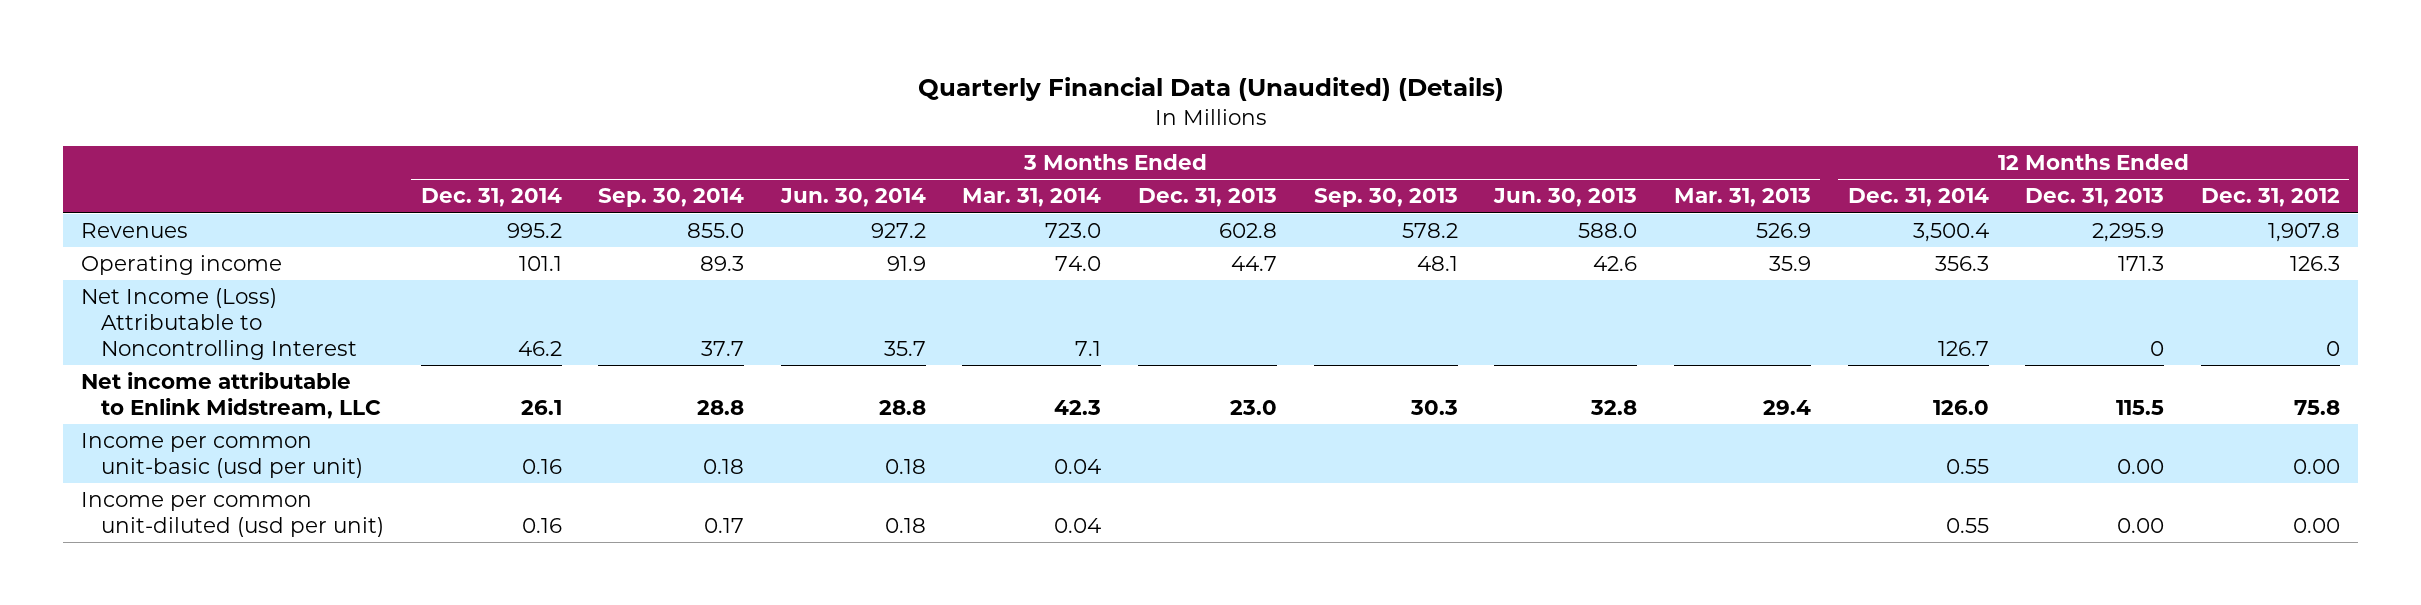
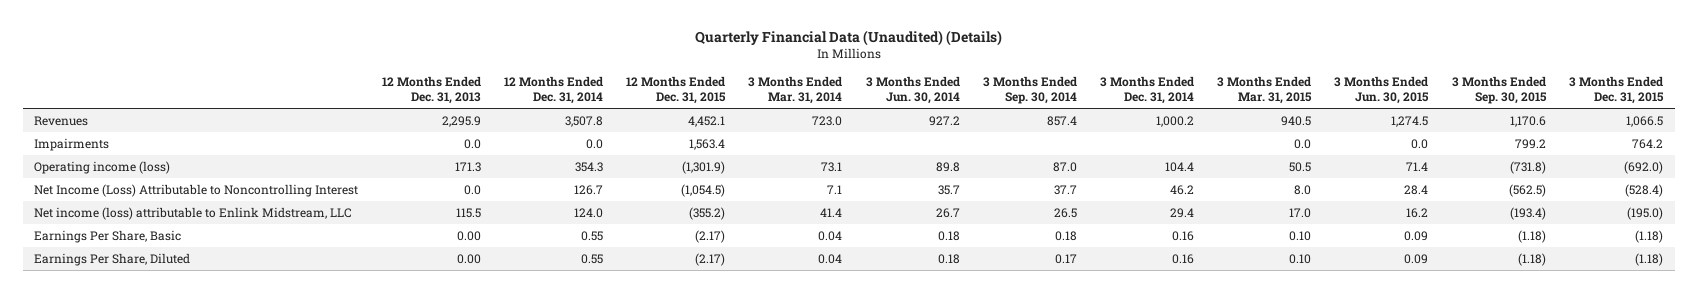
- | 3 Months Ended Dec. 31, 2014 | 3 Months Ended Sep. 30, 2014 | 3 Months Ended Jun. 30, 2014 | 3 Months Ended Mar. 31, 2014 | 3 Months Ended Dec. 31, 2013 | 3 Months Ended Sep. 30, 2013 | 3 Months Ended Jun. 30, 2013 | 3 Months Ended Mar. 31, 2013 | 12 Months Ended Dec. 31, 2014 | 12 Months Ended Dec. 31, 2013 | 12 Months Ended Dec. 31, 2012
+ | 12 Months Ended Dec. 31, 2013 | 12 Months Ended Dec. 31, 2014 | 12 Months Ended Dec. 31, 2015 | 3 Months Ended Mar. 31, 2014 | 3 Months Ended Jun. 30, 2014 | 3 Months Ended Sep. 30, 2014 | 3 Months Ended Dec. 31, 2014 | 3 Months Ended Mar. 31, 2015 | 3 Months Ended Jun. 30, 2015 | 3 Months Ended Sep. 30, 2015 | 3 Months Ended Dec. 31, 2015
- Revenues | 995.2 | 855.0 | 927.2 | 723.0 | 602.8 | 578.2 | 588.0 | 526.9 | 3,500.4 | 2,295.9 | 1,907.8
- Operating income | 101.1 | 89.3 | 91.9 | 74.0 | 44.7 | 48.1 | 42.6 | 35.9 | 356.3 | 171.3 | 126.3
- Net Income (Loss) Attributable to Noncontrolling Interest | 46.2 | 37.7 | 35.7 | 7.1 | | | | | 126.7 | 0 | 0
- Net income attributable to Enlink Midstream, LLC | 26.1 | 28.8 | 28.8 | 42.3 | 23.0 | 30.3 | 32.8 | 29.4 | 126.0 | 115.5 | 75.8
- Income per common unit-basic (usd per unit) | 0.16 | 0.18 | 0.18 | 0.04 | | | | | 0.55 | 0.00 | 0.00
- Income per common unit-diluted (usd per unit) | 0.16 | 0.17 | 0.18 | 0.04 | | | | | 0.55 | 0.00 | 0.00
+ Revenues | 2,295.9 | 3,507.8 | 4,452.1 | 723.0 | 927.2 | 857.4 | 1,000.2 | 940.5 | 1,274.5 | 1,170.6 | 1,066.5
+ Impairments | 0.0 | 0.0 | 1,563.4 | | | | | 0.0 | 0.0 | 799.2 | 764.2
+ Operating income (loss) | 171.3 | 354.3 | (1,301.9) | 73.1 | 89.8 | 87.0 | 104.4 | 50.5 | 71.4 | (731.8) | (692.0)
+ Net Income (Loss) Attributable to Noncontrolling Interest | 0.0 | 126.7 | (1,054.5) | 7.1 | 35.7 | 37.7 | 46.2 | 8.0 | 28.4 | (562.5) | (528.4)
+ Net income (loss) attributable to Enlink Midstream, LLC | 115.5 | 124.0 | (355.2) | 41.4 | 26.7 | 26.5 | 29.4 | 17.0 | 16.2 | (193.4) | (195.0)
+ Earnings Per Share, Basic | 0.00 | 0.55 | (2.17) | 0.04 | 0.18 | 0.18 | 0.16 | 0.10 | 0.09 | (1.18) | (1.18)
+ Earnings Per Share, Diluted | 0.00 | 0.55 | (2.17) | 0.04 | 0.18 | 0.17 | 0.16 | 0.10 | 0.09 | (1.18) | (1.18)

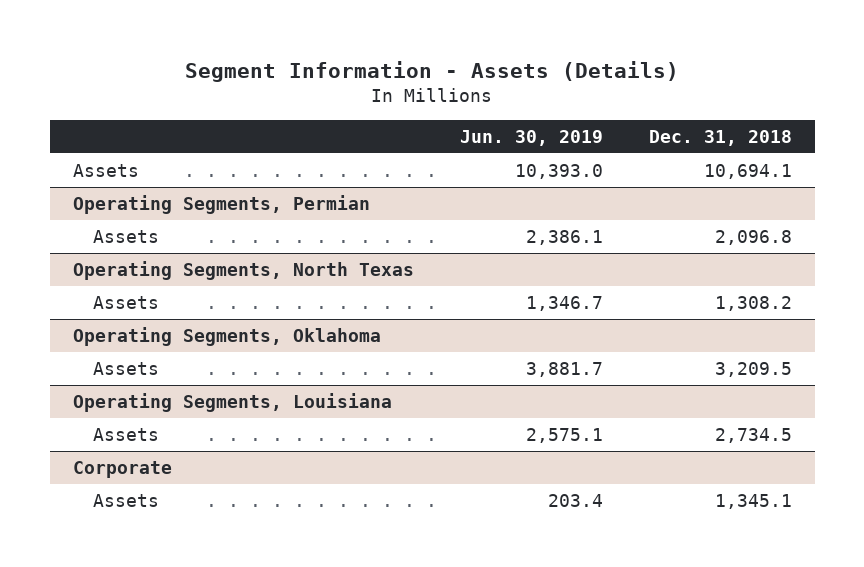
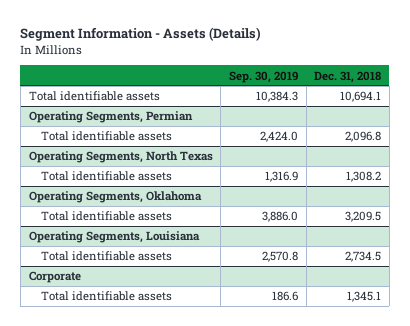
- | Jun. 30, 2019 | Dec. 31, 2018
+ | Sep. 30, 2019 | Dec. 31, 2018
- Assets | 10,393.0 | 10,694.1
+ Total identifiable assets | 10,384.3 | 10,694.1
@ Operating Segments, Permian
- Assets | 2,386.1 | 2,096.8
+ Total identifiable assets | 2,424.0 | 2,096.8
@ Operating Segments, North Texas
- Assets | 1,346.7 | 1,308.2
+ Total identifiable assets | 1,316.9 | 1,308.2
@ Operating Segments, Oklahoma
- Assets | 3,881.7 | 3,209.5
+ Total identifiable assets | 3,886.0 | 3,209.5
@ Operating Segments, Louisiana
- Assets | 2,575.1 | 2,734.5
+ Total identifiable assets | 2,570.8 | 2,734.5
@ Corporate
- Assets | 203.4 | 1,345.1
+ Total identifiable assets | 186.6 | 1,345.1

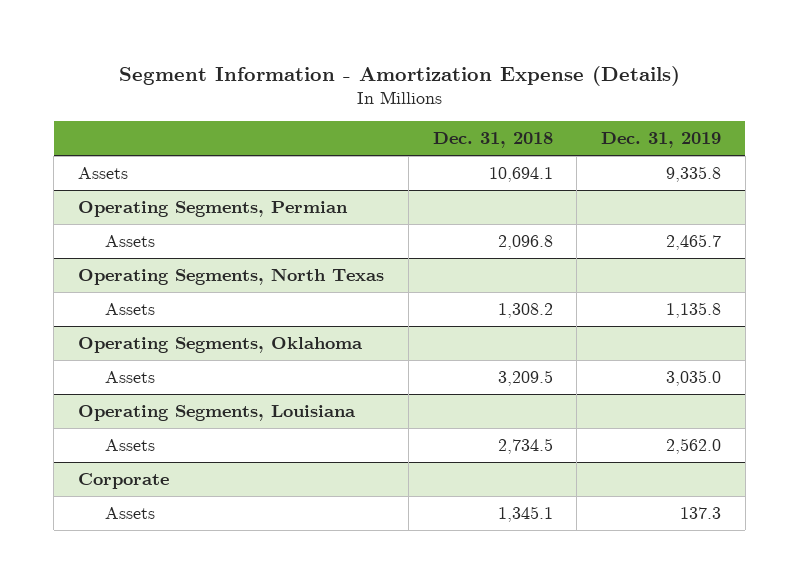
- Segment Information - Assets (Details)
+ Segment Information - Amortization Expense (Details)
- | Sep. 30, 2019 | Dec. 31, 2018
+ | Dec. 31, 2018 | Dec. 31, 2019
- Total identifiable assets | 10,384.3 | 10,694.1
+ Assets | 10,694.1 | 9,335.8
@ Operating Segments, Permian
- Total identifiable assets | 2,424.0 | 2,096.8
+ Assets | 2,096.8 | 2,465.7
@ Operating Segments, North Texas
- Total identifiable assets | 1,316.9 | 1,308.2
+ Assets | 1,308.2 | 1,135.8
@ Operating Segments, Oklahoma
- Total identifiable assets | 3,886.0 | 3,209.5
+ Assets | 3,209.5 | 3,035.0
@ Operating Segments, Louisiana
- Total identifiable assets | 2,570.8 | 2,734.5
+ Assets | 2,734.5 | 2,562.0
@ Corporate
- Total identifiable assets | 186.6 | 1,345.1
+ Assets | 1,345.1 | 137.3

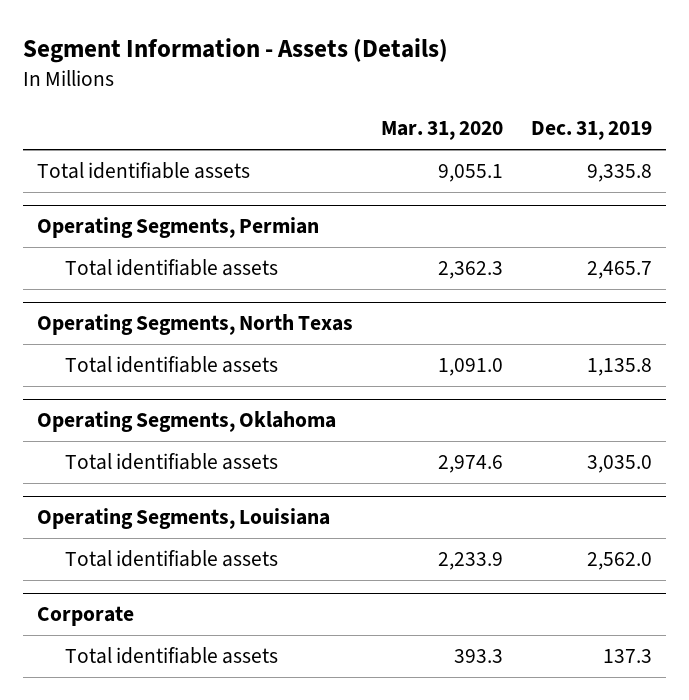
- Segment Information - Amortization Expense (Details)
+ Segment Information - Assets (Details)
- | Dec. 31, 2018 | Dec. 31, 2019
+ | Mar. 31, 2020 | Dec. 31, 2019
- Assets | 10,694.1 | 9,335.8
+ Total identifiable assets | 9,055.1 | 9,335.8
@ Operating Segments, Permian
- Assets | 2,096.8 | 2,465.7
+ Total identifiable assets | 2,362.3 | 2,465.7
@ Operating Segments, North Texas
- Assets | 1,308.2 | 1,135.8
+ Total identifiable assets | 1,091.0 | 1,135.8
@ Operating Segments, Oklahoma
- Assets | 3,209.5 | 3,035.0
+ Total identifiable assets | 2,974.6 | 3,035.0
@ Operating Segments, Louisiana
- Assets | 2,734.5 | 2,562.0
+ Total identifiable assets | 2,233.9 | 2,562.0
@ Corporate
- Assets | 1,345.1 | 137.3
+ Total identifiable assets | 393.3 | 137.3

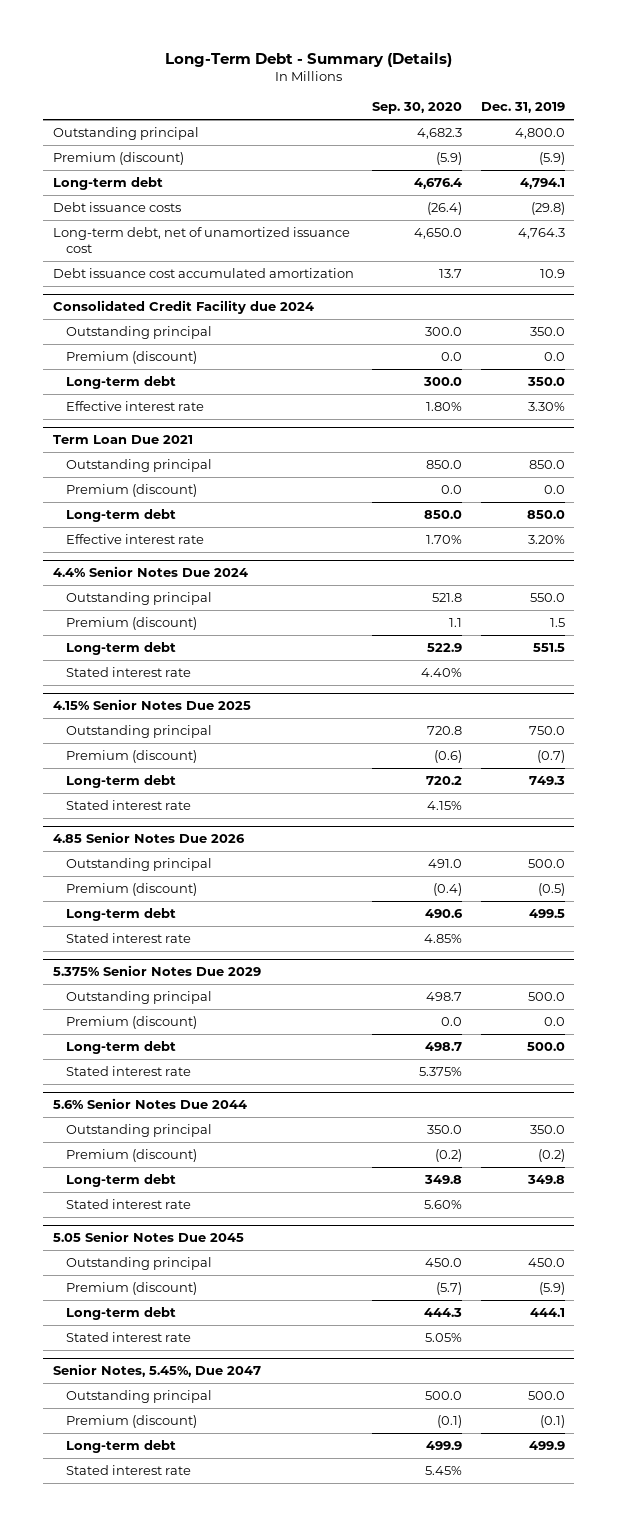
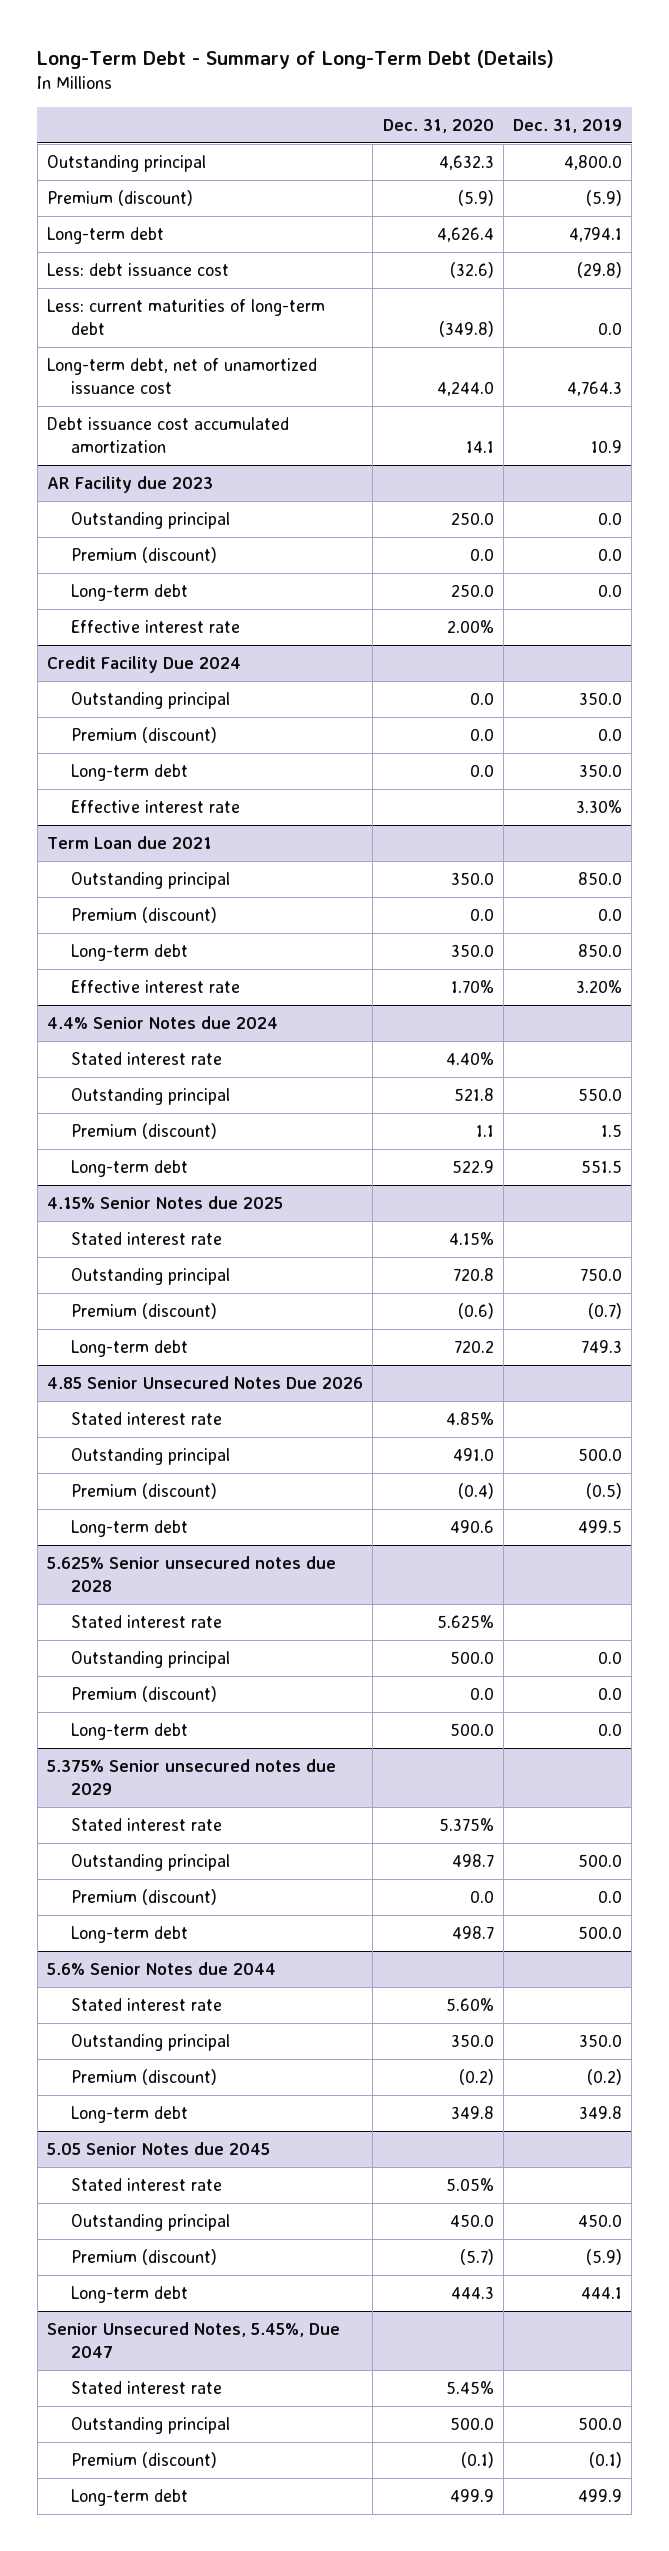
- Long-Term Debt - Summary (Details)
+ Long-Term Debt - Summary of Long-Term Debt (Details)
- | Sep. 30, 2020 | Dec. 31, 2019
+ | Dec. 31, 2020 | Dec. 31, 2019
- Debt issuance costs | (26.4) | (29.8)
+ Less: debt issuance cost | (32.6) | (29.8)
+ Less: current maturities of long-term debt | (349.8) | 0.0
- Consolidated Credit Facility due 2024
+ AR Facility due 2023
+ Outstanding principal | 250.0 | 0.0
+ Premium (discount) | 0.0 | 0.0
+ Long-term debt | 250.0 | 0.0
+ Effective interest rate | 2.00% |
+ Credit Facility Due 2024
- Term Loan Due 2021
+ Term Loan due 2021
- 4.4% Senior Notes Due 2024
+ 4.4% Senior Notes due 2024
+ Stated interest rate | 4.40% |
+ 4.15% Senior Notes due 2025
- 4.15% Senior Notes Due 2025
+ 4.85 Senior Unsecured Notes Due 2026
- 4.85 Senior Notes Due 2026
+ 5.625% Senior unsecured notes due 2028
- 5.375% Senior Notes Due 2029
+ Outstanding principal | 500.0 | 0.0
+ Premium (discount) | 0.0 | 0.0
+ Long-term debt | 500.0 | 0.0
+ 5.375% Senior unsecured notes due 2029
+ Stated interest rate | 5.375% |
+ 5.6% Senior Notes due 2044
- 5.6% Senior Notes Due 2044
+ 5.05 Senior Notes due 2045
- 5.05 Senior Notes Due 2045
+ Senior Unsecured Notes, 5.45%, Due 2047
- Senior Notes, 5.45%, Due 2047
- Stated interest rate | 5.45% |

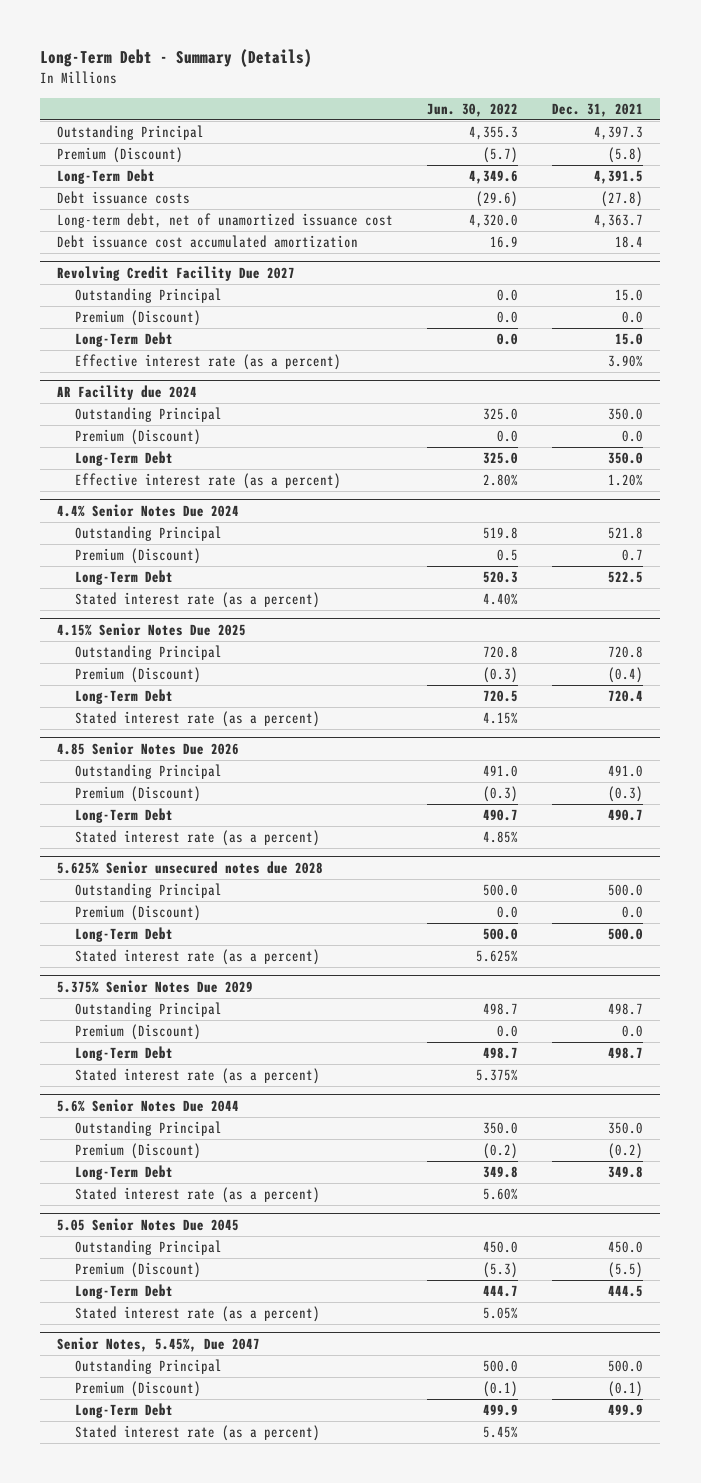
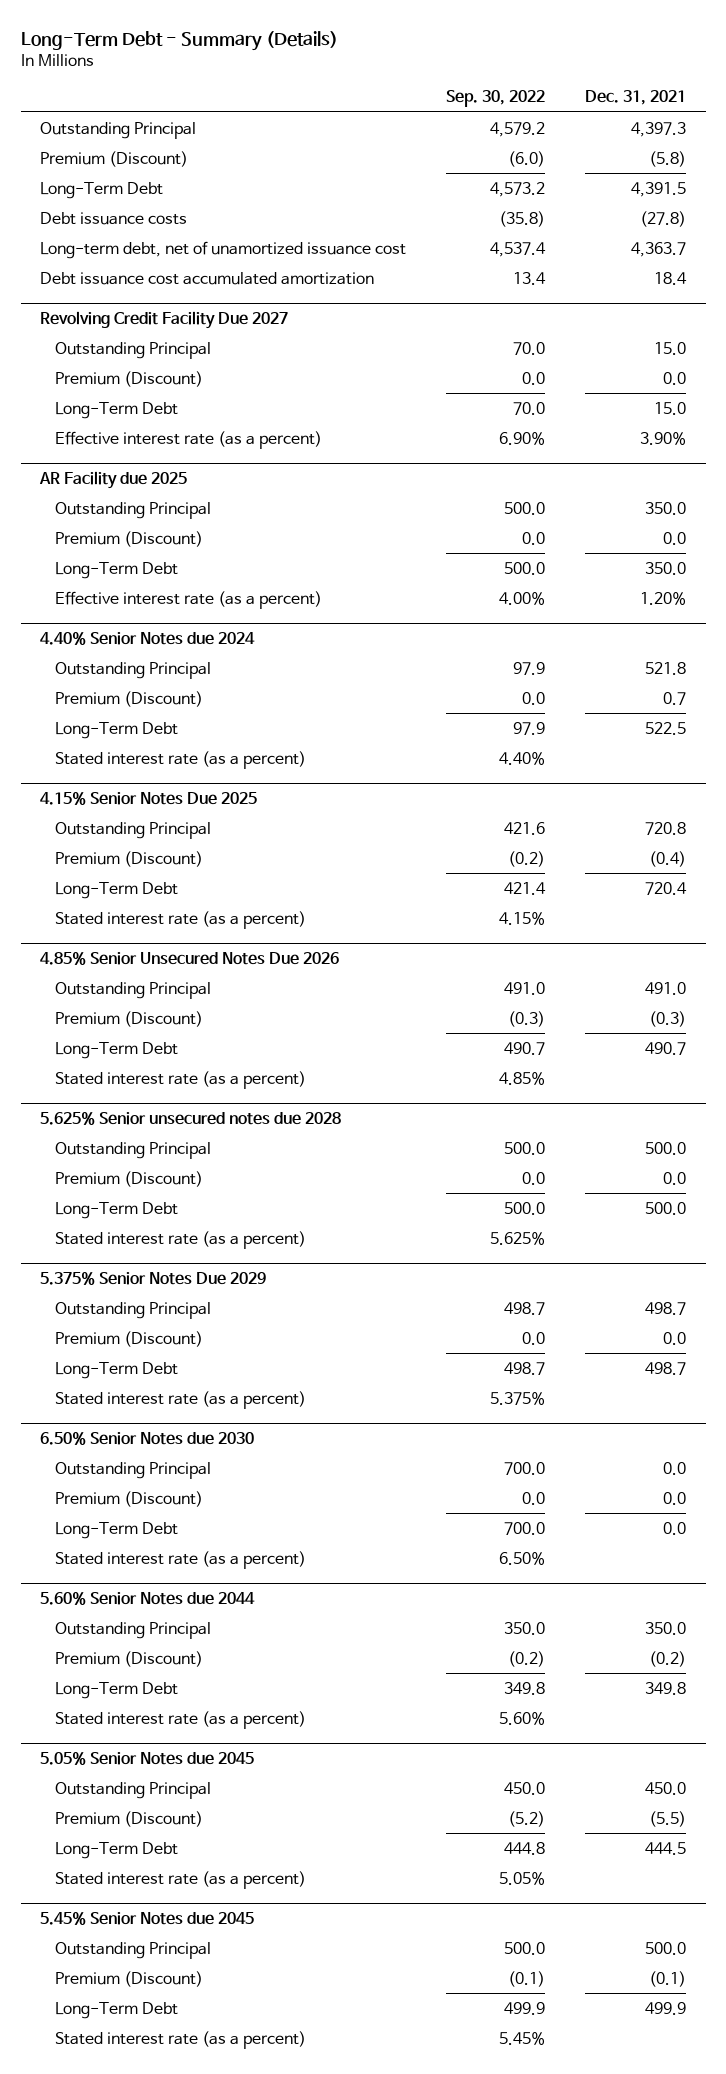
- | Jun. 30, 2022 | Dec. 31, 2021
+ | Sep. 30, 2022 | Dec. 31, 2021
- AR Facility due 2024
+ AR Facility due 2025
- 4.4% Senior Notes Due 2024
+ 4.40% Senior Notes due 2024
- 4.85 Senior Notes Due 2026
+ 4.85% Senior Unsecured Notes Due 2026
- 5.6% Senior Notes Due 2044
+ 6.50% Senior Notes due 2030
+ Outstanding Principal | 700.0 | 0.0
+ Premium (Discount) | 0.0 | 0.0
+ Long-Term Debt | 700.0 | 0.0
+ Stated interest rate (as a percent) | 6.50% |
+ 5.60% Senior Notes due 2044
- 5.05 Senior Notes Due 2045
+ 5.05% Senior Notes due 2045
- Senior Notes, 5.45%, Due 2047
+ 5.45% Senior Notes due 2045

